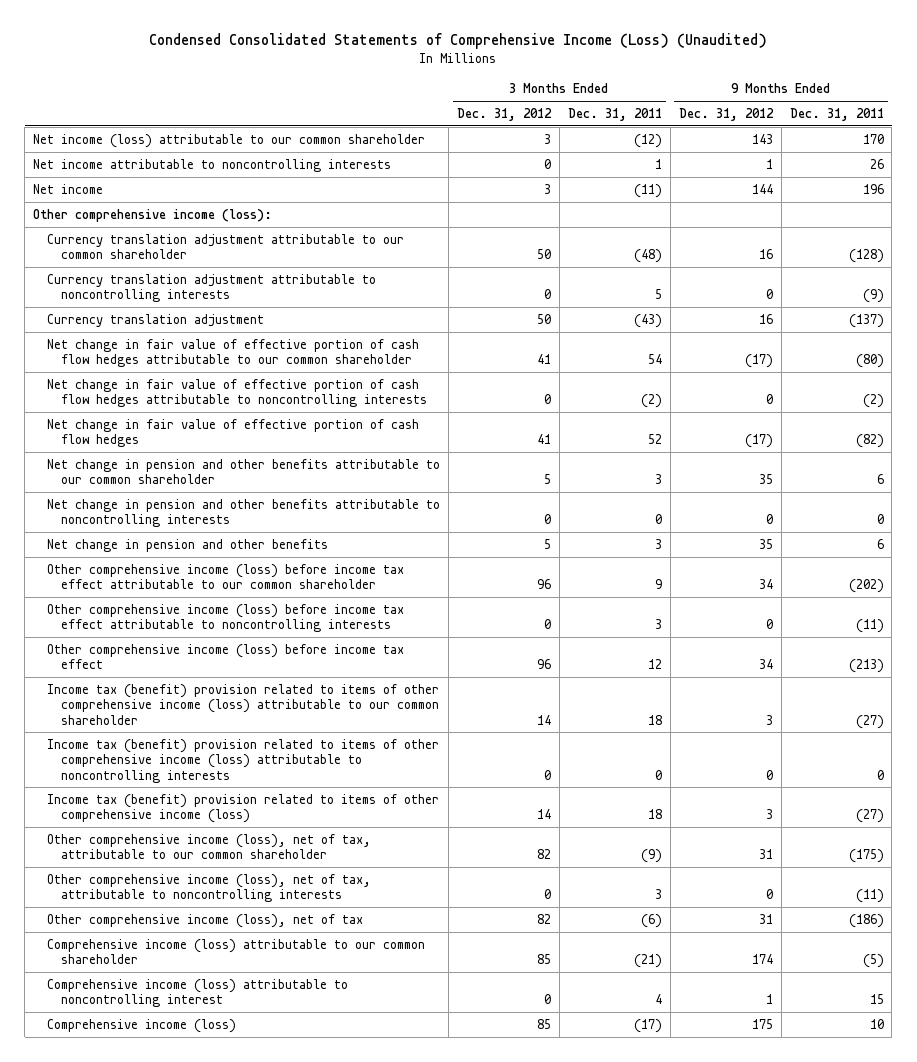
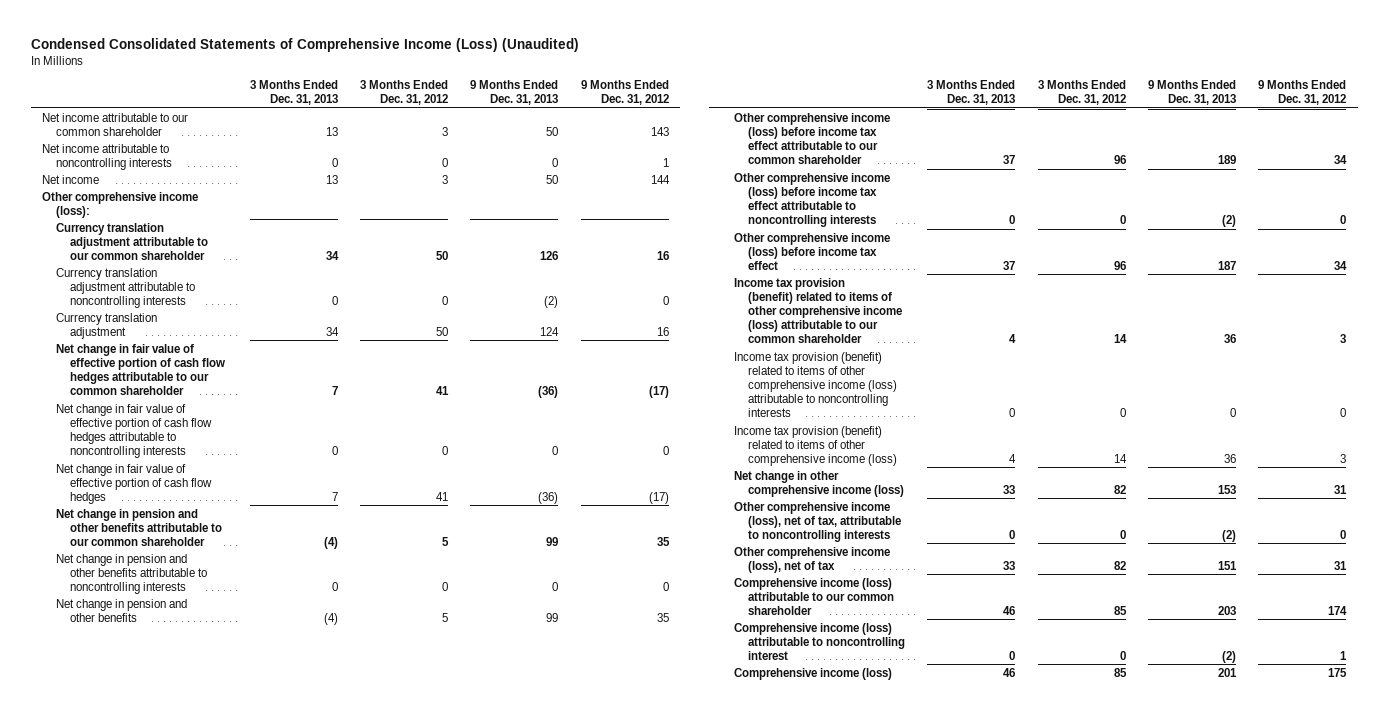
- | 3 Months Ended Dec. 31, 2012 | 3 Months Ended Dec. 31, 2011 | 9 Months Ended Dec. 31, 2012 | 9 Months Ended Dec. 31, 2011
+ | 3 Months Ended Dec. 31, 2013 | 3 Months Ended Dec. 31, 2012 | 9 Months Ended Dec. 31, 2013 | 9 Months Ended Dec. 31, 2012
- Net income (loss) attributable to our common shareholder | 3 | (12) | 143 | 170
+ Net income attributable to our common shareholder | 13 | 3 | 50 | 143
- Income tax (benefit) provision related to items of other comprehensive income (loss) attributable to our common shareholder | 14 | 18 | 3 | (27)
- Income tax (benefit) provision related to items of other comprehensive income (loss) attributable to noncontrolling interests | 0 | 0 | 0 | 0
- Income tax (benefit) provision related to items of other comprehensive income (loss) | 14 | 18 | 3 | (27)
- Other comprehensive income (loss), net of tax, attributable to our common shareholder | 82 | (9) | 31 | (175)
+ Income tax provision (benefit) related to items of other comprehensive income (loss) attributable to our common shareholder | 4 | 14 | 36 | 3
+ Income tax provision (benefit) related to items of other comprehensive income (loss) attributable to noncontrolling interests | 0 | 0 | 0 | 0
+ Income tax provision (benefit) related to items of other comprehensive income (loss) | 4 | 14 | 36 | 3
+ Net change in other comprehensive income (loss) | 33 | 82 | 153 | 31

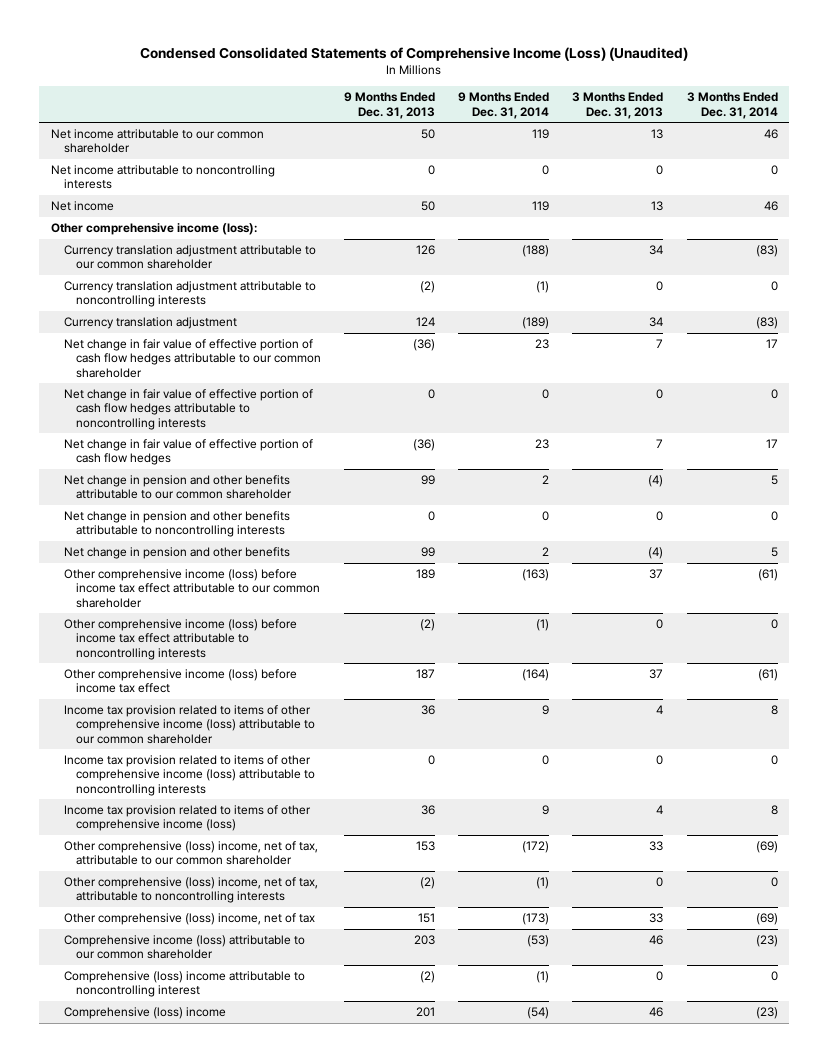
- | 3 Months Ended Dec. 31, 2013 | 3 Months Ended Dec. 31, 2012 | 9 Months Ended Dec. 31, 2013 | 9 Months Ended Dec. 31, 2012
+ | 9 Months Ended Dec. 31, 2013 | 9 Months Ended Dec. 31, 2014 | 3 Months Ended Dec. 31, 2013 | 3 Months Ended Dec. 31, 2014
- Income tax provision (benefit) related to items of other comprehensive income (loss) attributable to our common shareholder | 4 | 14 | 36 | 3
- Income tax provision (benefit) related to items of other comprehensive income (loss) attributable to noncontrolling interests | 0 | 0 | 0 | 0
- Income tax provision (benefit) related to items of other comprehensive income (loss) | 4 | 14 | 36 | 3
- Net change in other comprehensive income (loss) | 33 | 82 | 153 | 31
- Other comprehensive income (loss), net of tax, attributable to noncontrolling interests | 0 | 0 | (2) | 0
- Other comprehensive income (loss), net of tax | 33 | 82 | 151 | 31
+ Income tax provision related to items of other comprehensive income (loss) attributable to our common shareholder | 36 | 9 | 4 | 8
+ Income tax provision related to items of other comprehensive income (loss) attributable to noncontrolling interests | 0 | 0 | 0 | 0
+ Income tax provision related to items of other comprehensive income (loss) | 36 | 9 | 4 | 8
+ Other comprehensive (loss) income, net of tax, attributable to our common shareholder | 153 | (172) | 33 | (69)
+ Other comprehensive (loss) income, net of tax, attributable to noncontrolling interests | (2) | (1) | 0 | 0
+ Other comprehensive (loss) income, net of tax | 151 | (173) | 33 | (69)
- Comprehensive income (loss) attributable to noncontrolling interest | 0 | 0 | (2) | 1
- Comprehensive income (loss) | 46 | 85 | 201 | 175
+ Comprehensive (loss) income attributable to noncontrolling interest | (2) | (1) | 0 | 0
+ Comprehensive (loss) income | 201 | (54) | 46 | (23)

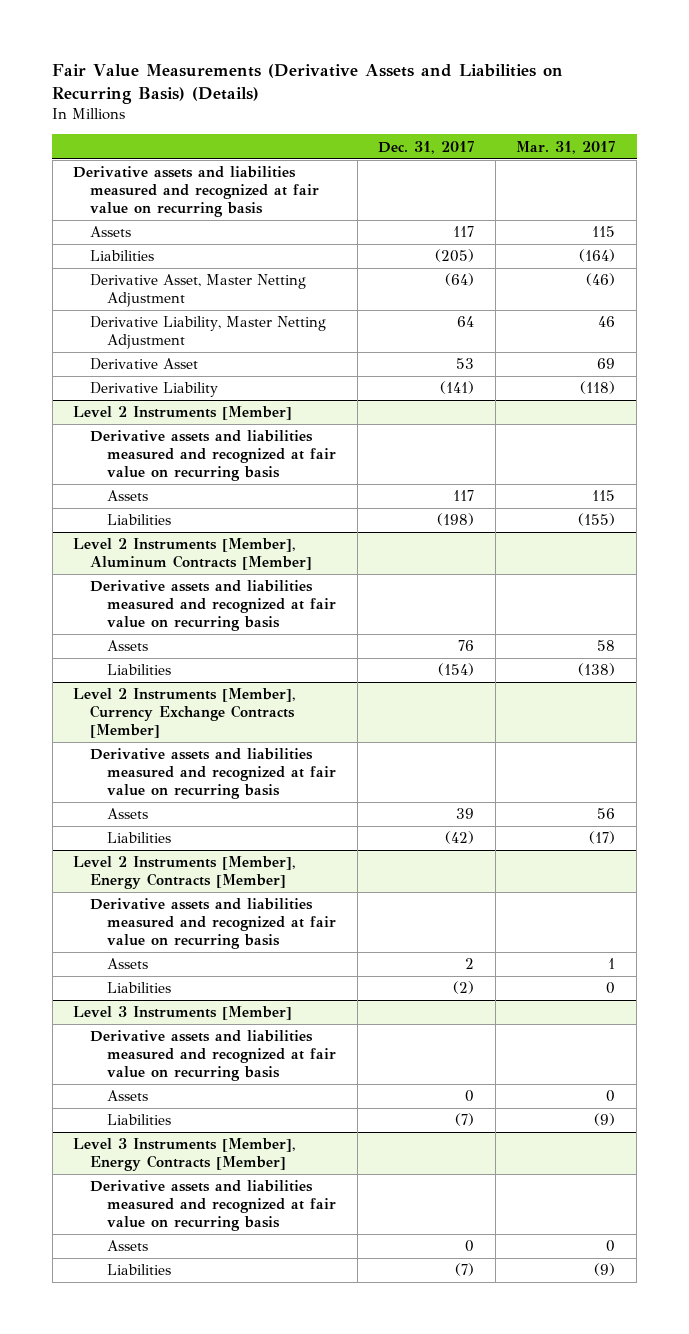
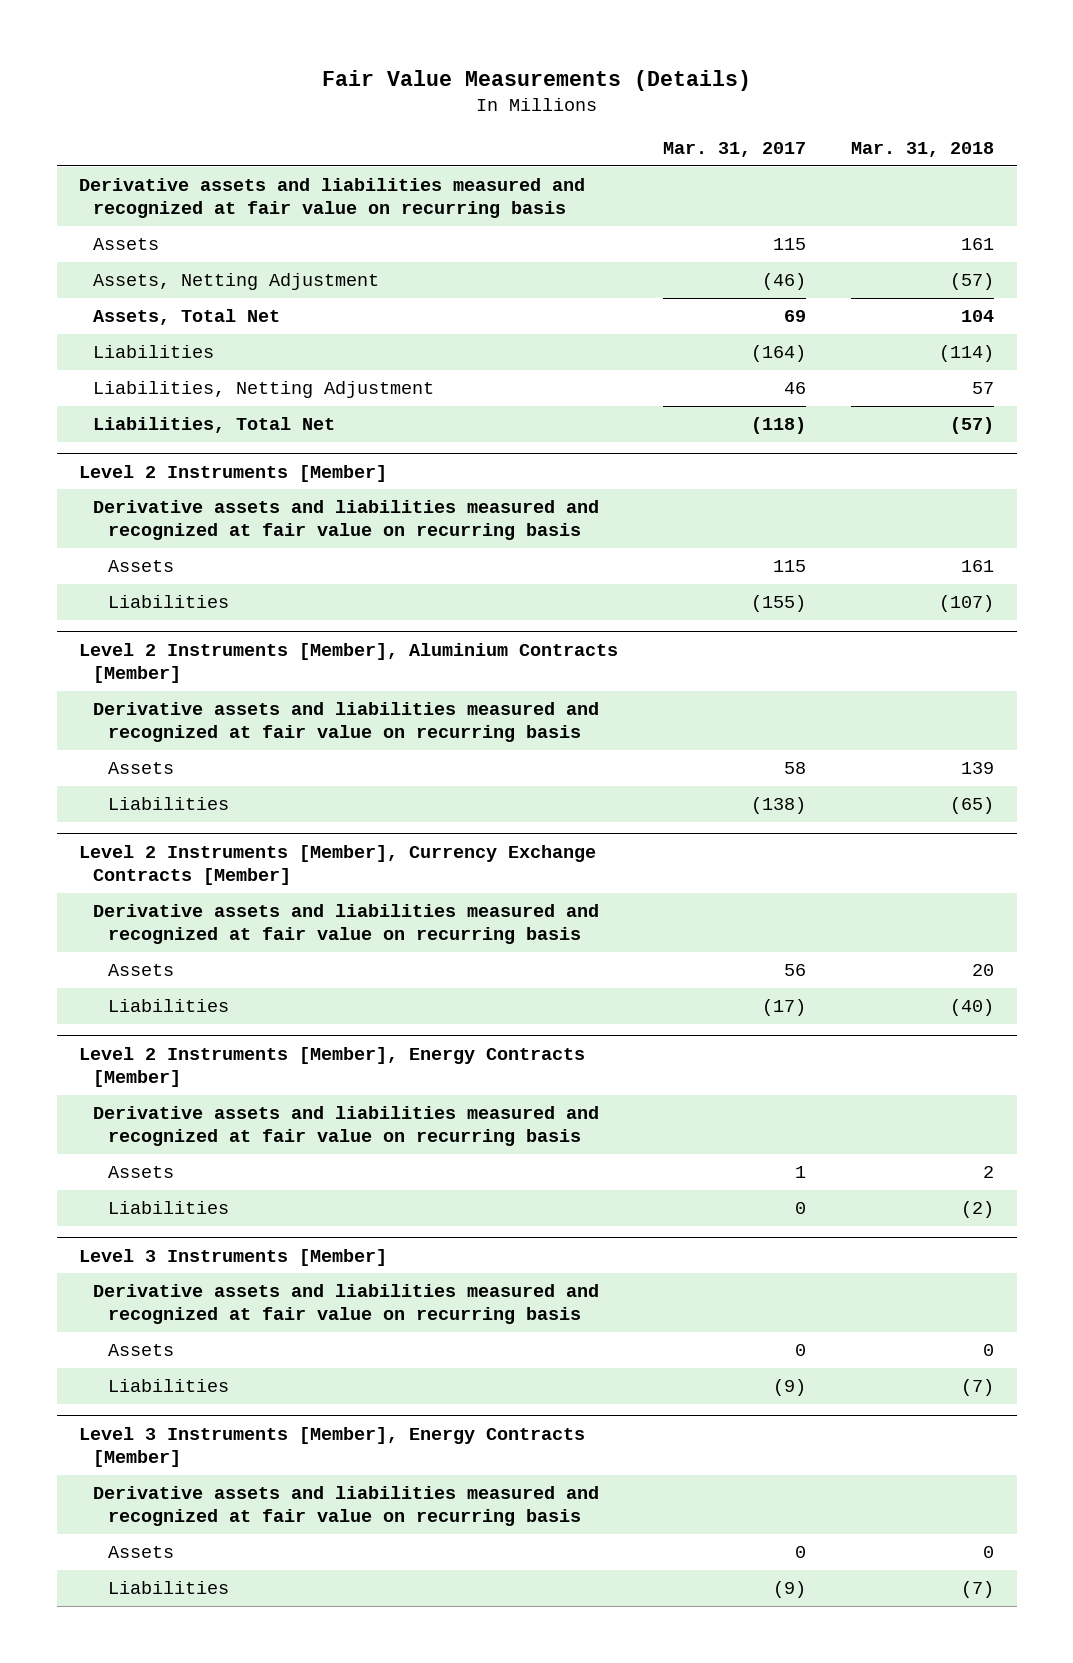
- Fair Value Measurements (Derivative Assets and Liabilities on Recurring Basis) (Details)
+ Fair Value Measurements (Details)
- | Dec. 31, 2017 | Mar. 31, 2017
+ | Mar. 31, 2017 | Mar. 31, 2018
+ Assets, Netting Adjustment | (46) | (57)
+ Assets, Total Net | 69 | 104
- Derivative Asset, Master Netting Adjustment | (64) | (46)
- Derivative Liability, Master Netting Adjustment | 64 | 46
- Derivative Asset | 53 | 69
- Derivative Liability | (141) | (118)
+ Liabilities, Netting Adjustment | 46 | 57
+ Liabilities, Total Net | (118) | (57)
- Level 2 Instruments [Member], Aluminum Contracts [Member]
+ Level 2 Instruments [Member], Aluminium Contracts [Member]

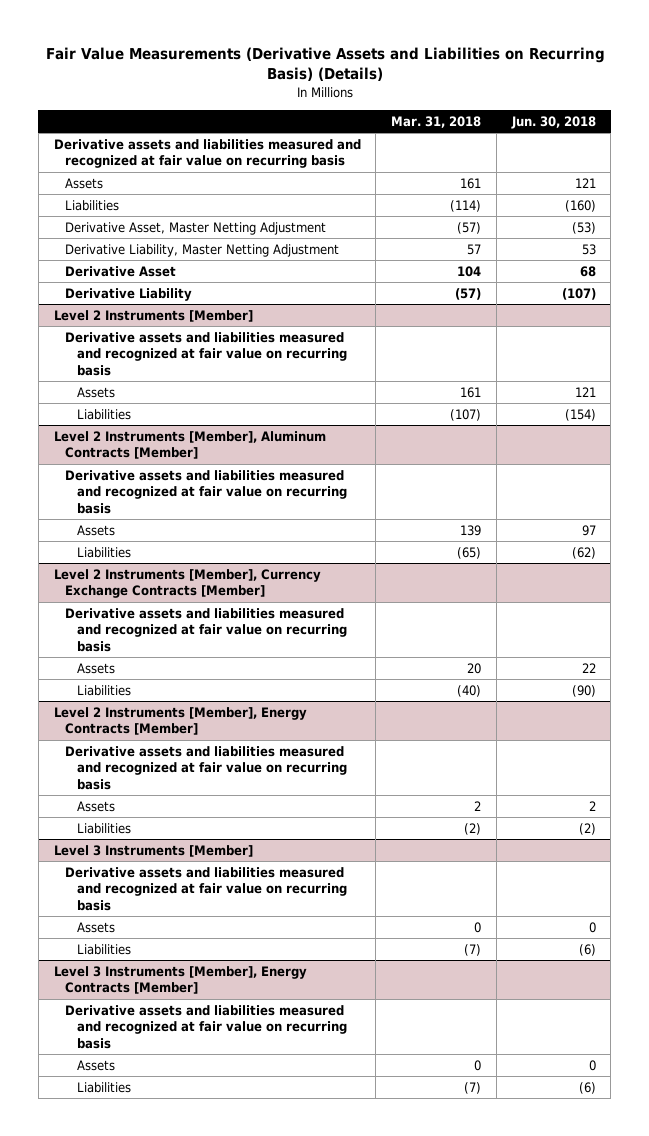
- Fair Value Measurements (Details)
+ Fair Value Measurements (Derivative Assets and Liabilities on Recurring Basis) (Details)
- | Mar. 31, 2017 | Mar. 31, 2018
+ | Mar. 31, 2018 | Jun. 30, 2018
- Assets, Netting Adjustment | (46) | (57)
- Assets, Total Net | 69 | 104
- Liabilities, Netting Adjustment | 46 | 57
- Liabilities, Total Net | (118) | (57)
+ Derivative Asset, Master Netting Adjustment | (57) | (53)
+ Derivative Liability, Master Netting Adjustment | 57 | 53
+ Derivative Asset | 104 | 68
+ Derivative Liability | (57) | (107)
- Level 2 Instruments [Member], Aluminium Contracts [Member]
+ Level 2 Instruments [Member], Aluminum Contracts [Member]

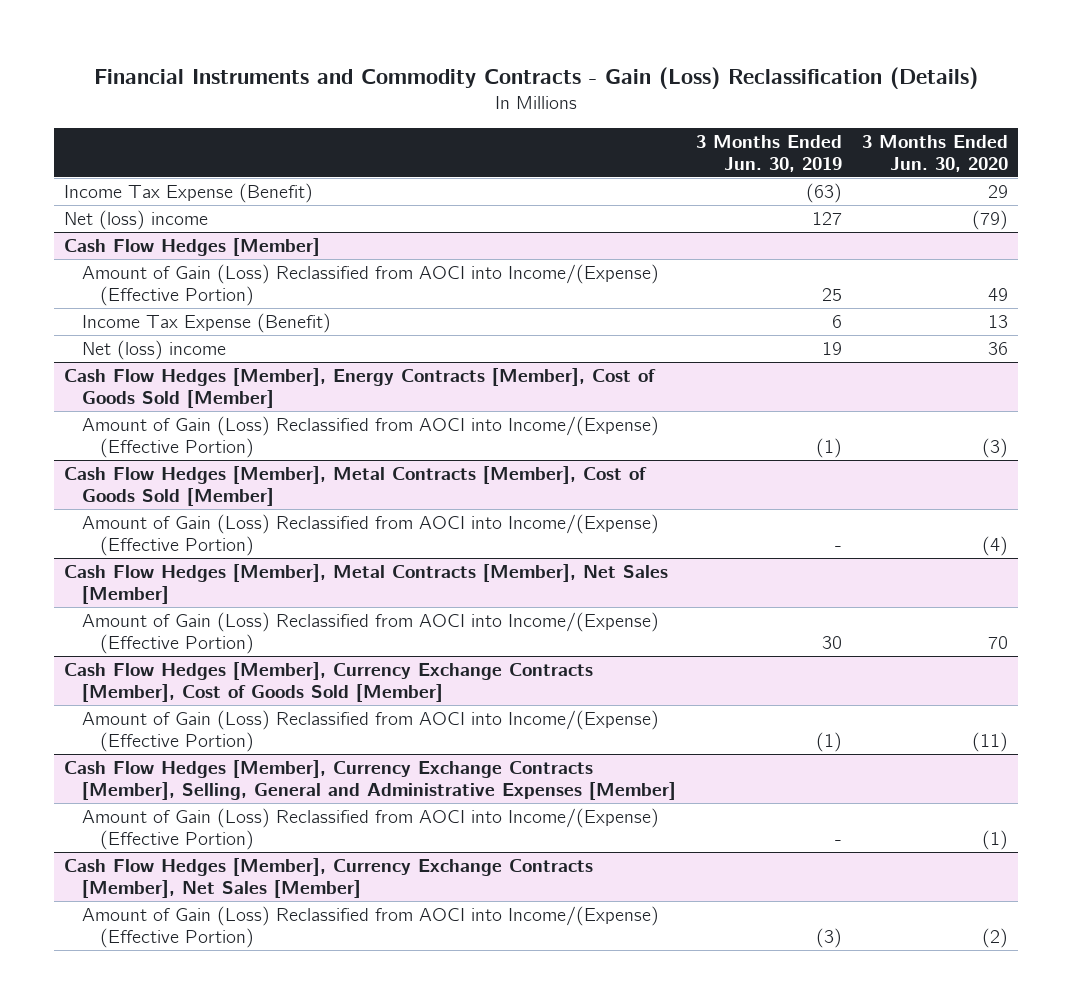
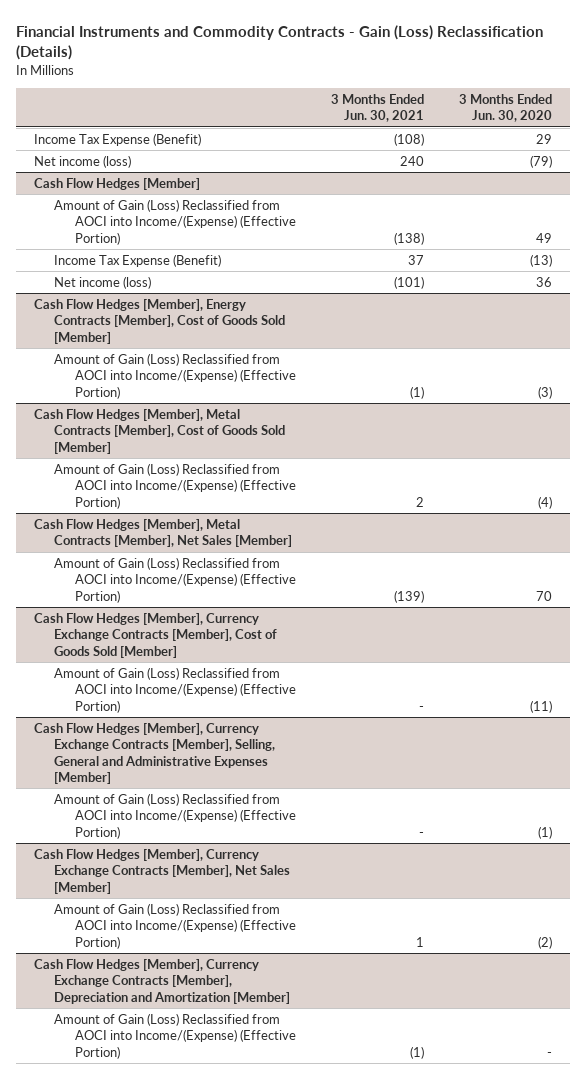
- | 3 Months Ended Jun. 30, 2019 | 3 Months Ended Jun. 30, 2020
+ | 3 Months Ended Jun. 30, 2021 | 3 Months Ended Jun. 30, 2020
- Net (loss) income | 127 | (79)
+ Net income (loss) | 240 | (79)
@ Cash Flow Hedges [Member]
- Income Tax Expense (Benefit) | 6 | 13
- Net (loss) income | 19 | 36
+ Income Tax Expense (Benefit) | 37 | (13)
+ Net income (loss) | (101) | 36
+ Cash Flow Hedges [Member], Currency Exchange Contracts [Member], Depreciation and Amortization [Member]
+ Amount of Gain (Loss) Reclassified from AOCI into Income/(Expense) (Effective Portion) | (1) | -

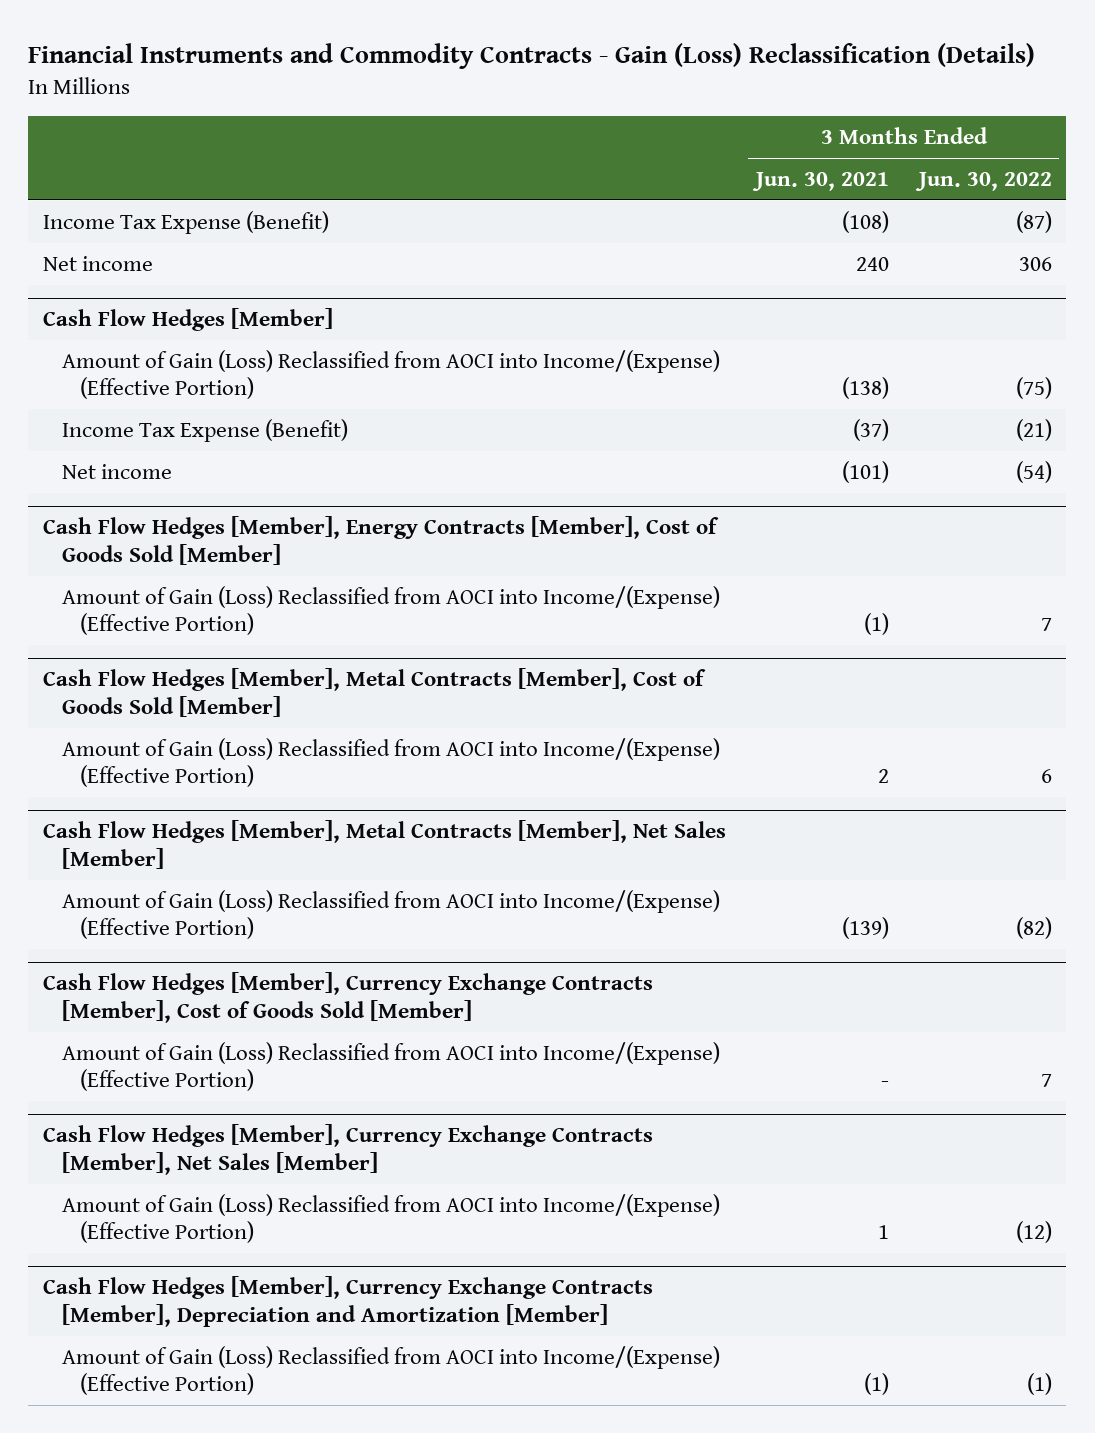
- | 3 Months Ended Jun. 30, 2021 | 3 Months Ended Jun. 30, 2020
+ | 3 Months Ended Jun. 30, 2021 | 3 Months Ended Jun. 30, 2022
- Net income (loss) | 240 | (79)
+ Net income | 240 | 306
@ Cash Flow Hedges [Member]
- Income Tax Expense (Benefit) | 37 | (13)
- Net income (loss) | (101) | 36
+ Income Tax Expense (Benefit) | (37) | (21)
+ Net income | (101) | (54)
- Cash Flow Hedges [Member], Currency Exchange Contracts [Member], Selling, General and Administrative Expenses [Member]
- Amount of Gain (Loss) Reclassified from AOCI into Income/(Expense) (Effective Portion) | - | (1)

